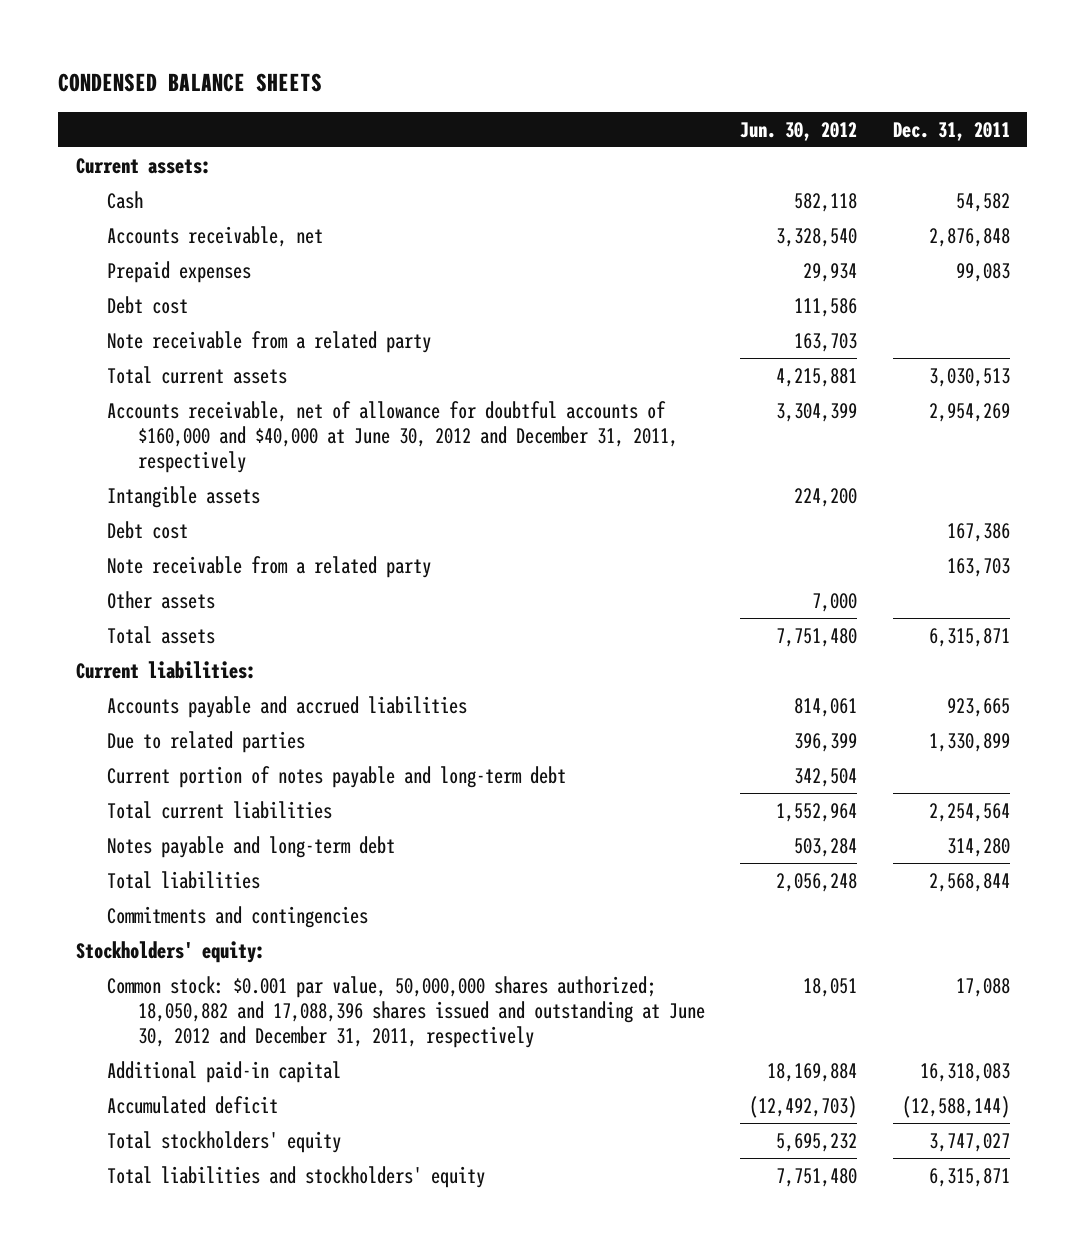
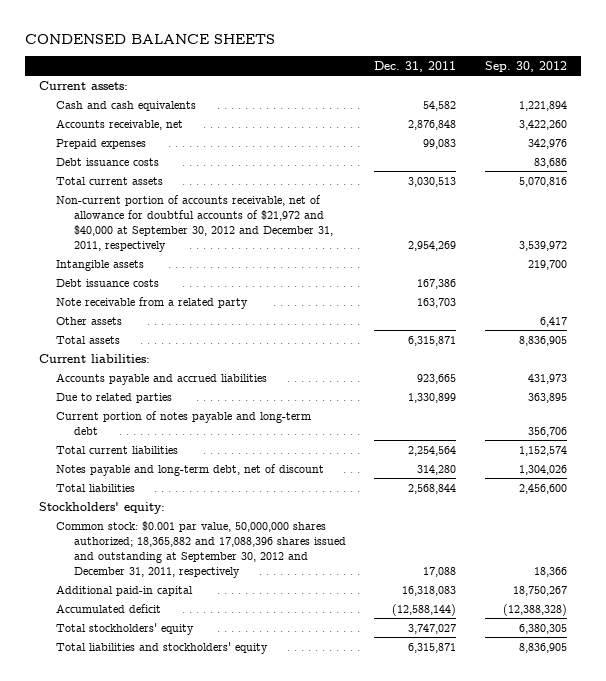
- | Jun. 30, 2012 | Dec. 31, 2011
+ | Dec. 31, 2011 | Sep. 30, 2012
- Cash | 582,118 | 54,582
+ Cash and cash equivalents | 54,582 | 1,221,894
- Debt cost | 111,586 |
- Note receivable from a related party | 163,703 |
+ Debt issuance costs | | 83,686
- Accounts receivable, net of allowance for doubtful accounts of $160,000 and $40,000 at June 30, 2012 and December 31, 2011, respectively | 3,304,399 | 2,954,269
+ Non-current portion of accounts receivable, net of allowance for doubtful accounts of $21,972 and $40,000 at September 30, 2012 and December 31, 2011, respectively | 2,954,269 | 3,539,972
- Debt cost | | 167,386
+ Debt issuance costs | 167,386 |
- Notes payable and long-term debt | 503,284 | 314,280
+ Notes payable and long-term debt, net of discount | 314,280 | 1,304,026
- Commitments and contingencies
- Common stock: $0.001 par value, 50,000,000 shares authorized; 18,050,882 and 17,088,396 shares issued and outstanding at June 30, 2012 and December 31, 2011, respectively | 18,051 | 17,088
+ Common stock: $0.001 par value, 50,000,000 shares authorized; 18,365,882 and 17,088,396 shares issued and outstanding at September 30, 2012 and December 31, 2011, respectively | 17,088 | 18,366

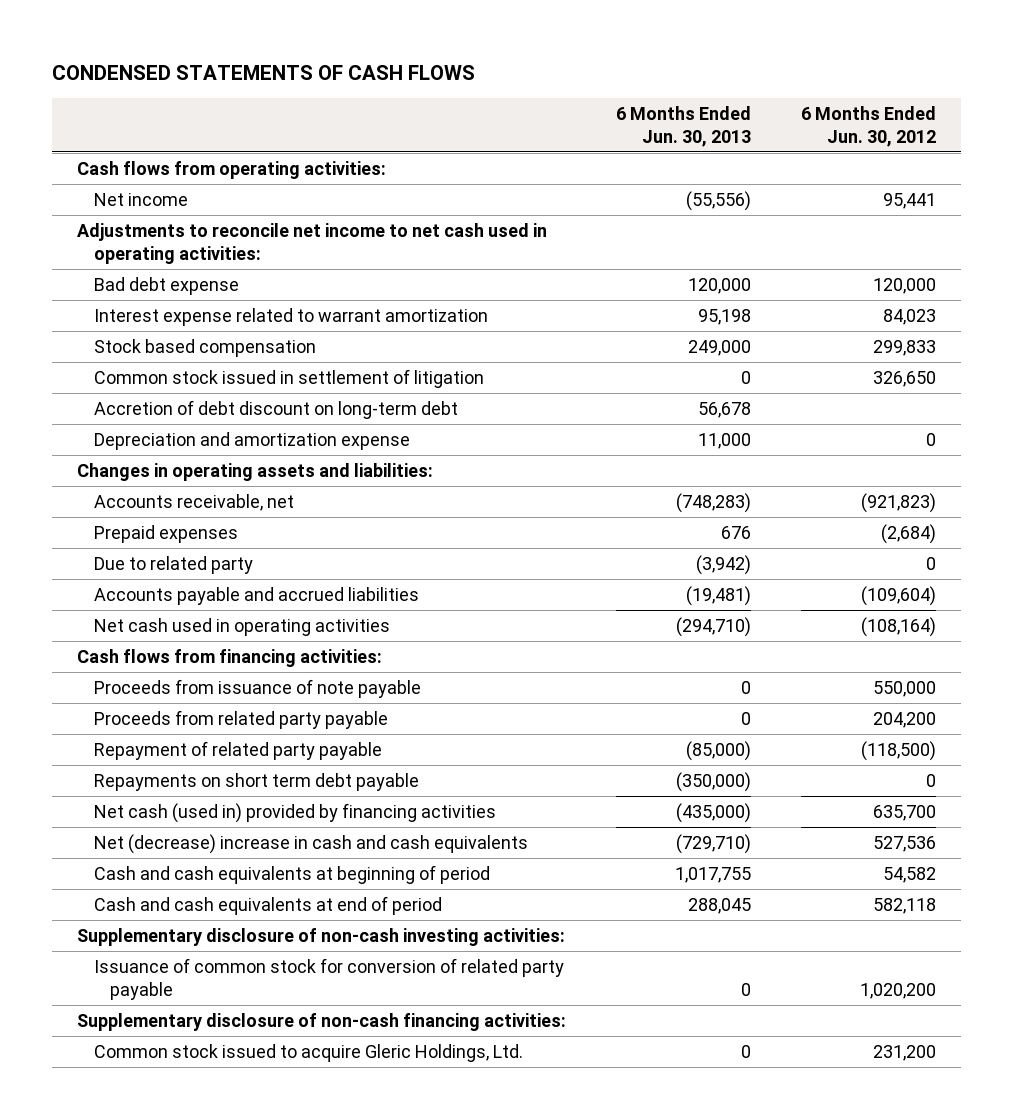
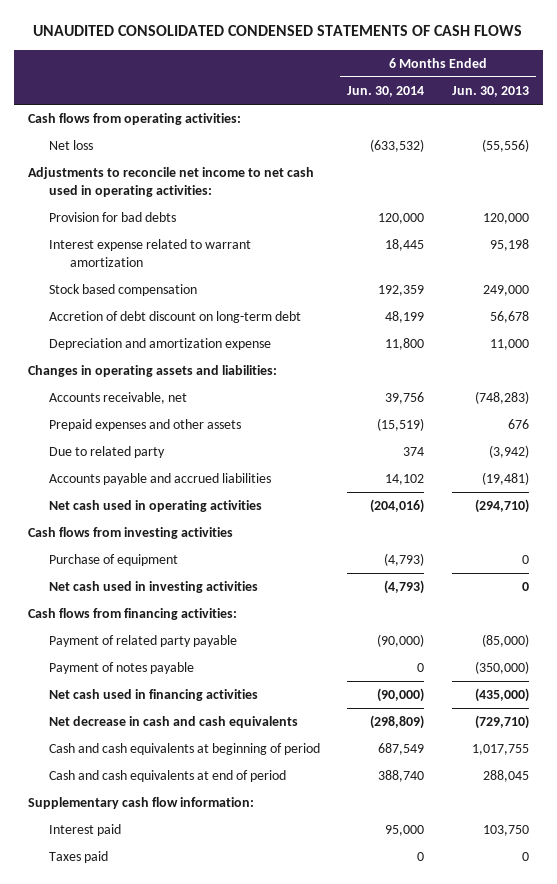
- CONDENSED STATEMENTS OF CASH FLOWS
+ UNAUDITED CONSOLIDATED CONDENSED STATEMENTS OF CASH FLOWS
- | 6 Months Ended Jun. 30, 2013 | 6 Months Ended Jun. 30, 2012
+ | 6 Months Ended Jun. 30, 2014 | 6 Months Ended Jun. 30, 2013
- Net income | (55,556) | 95,441
+ Net loss | (633,532) | (55,556)
- Bad debt expense | 120,000 | 120,000
+ Provision for bad debts | 120,000 | 120,000
- Common stock issued in settlement of litigation | 0 | 326,650
- Prepaid expenses | 676 | (2,684)
+ Prepaid expenses and other assets | (15,519) | 676
+ Cash flows from investing activities
+ Purchase of equipment | (4,793) | 0
+ Net cash used in investing activities | (4,793) | 0
- Proceeds from issuance of note payable | 0 | 550,000
- Proceeds from related party payable | 0 | 204,200
- Repayment of related party payable | (85,000) | (118,500)
- Repayments on short term debt payable | (350,000) | 0
- Net cash (used in) provided by financing activities | (435,000) | 635,700
- Net (decrease) increase in cash and cash equivalents | (729,710) | 527,536
+ Payment of related party payable | (90,000) | (85,000)
+ Payment of notes payable | 0 | (350,000)
+ Net cash used in financing activities | (90,000) | (435,000)
+ Net decrease in cash and cash equivalents | (298,809) | (729,710)
- Supplementary disclosure of non-cash investing activities:
- Issuance of common stock for conversion of related party payable | 0 | 1,020,200
- Supplementary disclosure of non-cash financing activities:
- Common stock issued to acquire Gleric Holdings, Ltd. | 0 | 231,200
+ Supplementary cash flow information:
+ Interest paid | 95,000 | 103,750
+ Taxes paid | 0 | 0

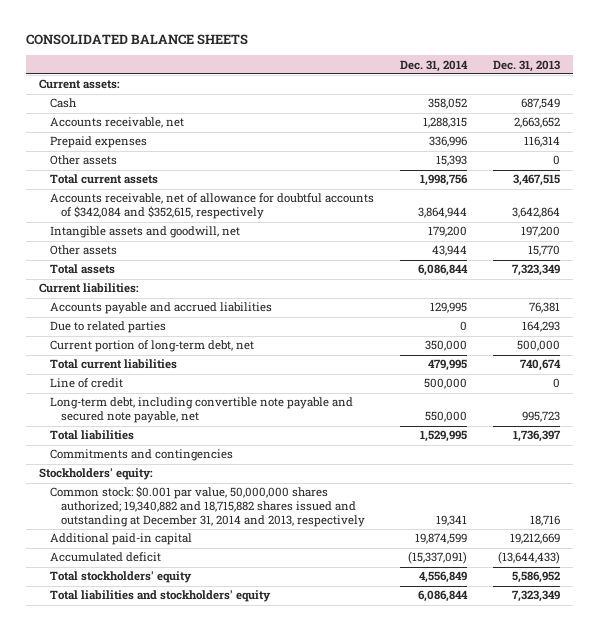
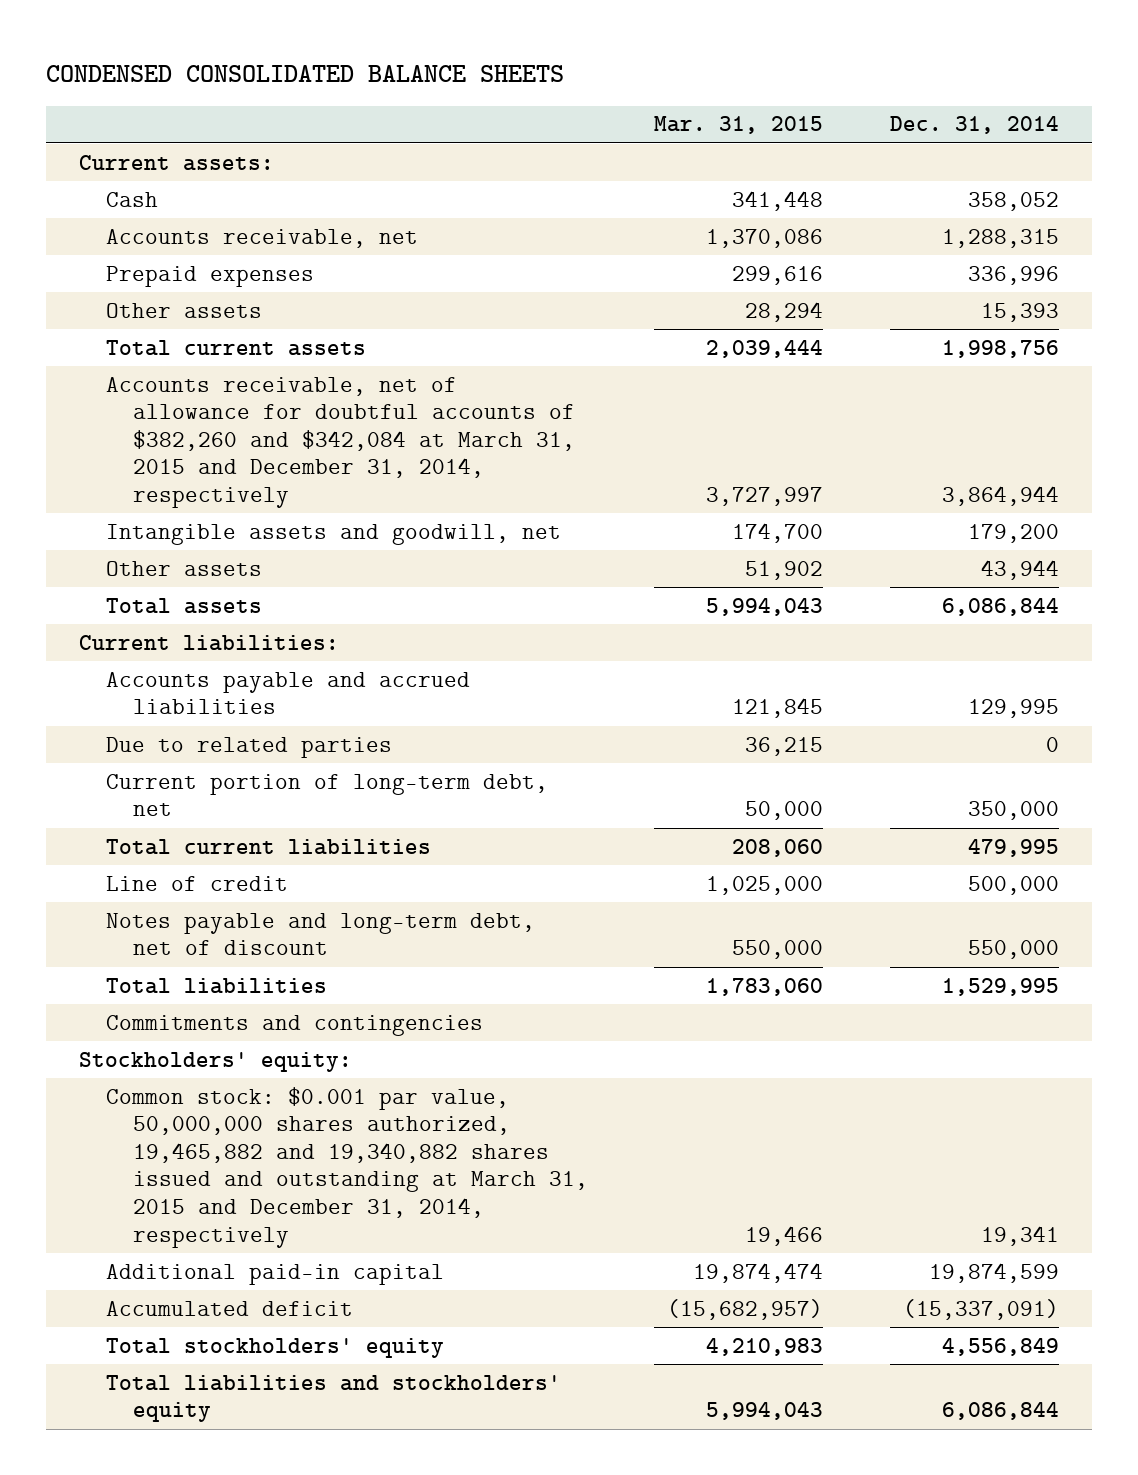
- CONSOLIDATED BALANCE SHEETS
+ CONDENSED CONSOLIDATED BALANCE SHEETS
- | Dec. 31, 2014 | Dec. 31, 2013
+ | Mar. 31, 2015 | Dec. 31, 2014
- Accounts receivable, net of allowance for doubtful accounts of $342,084 and $352,615, respectively | 3,864,944 | 3,642,864
+ Accounts receivable, net of allowance for doubtful accounts of $382,260 and $342,084 at March 31, 2015 and December 31, 2014, respectively | 3,727,997 | 3,864,944
- Long-term debt, including convertible note payable and secured note payable, net | 550,000 | 995,723
+ Notes payable and long-term debt, net of discount | 550,000 | 550,000
- Common stock: $0.001 par value, 50,000,000 shares authorized; 19,340,882 and 18,715,882 shares issued and outstanding at December 31, 2014 and 2013, respectively | 19,341 | 18,716
+ Common stock: $0.001 par value, 50,000,000 shares authorized, 19,465,882 and 19,340,882 shares issued and outstanding at March 31, 2015 and December 31, 2014, respectively | 19,466 | 19,341

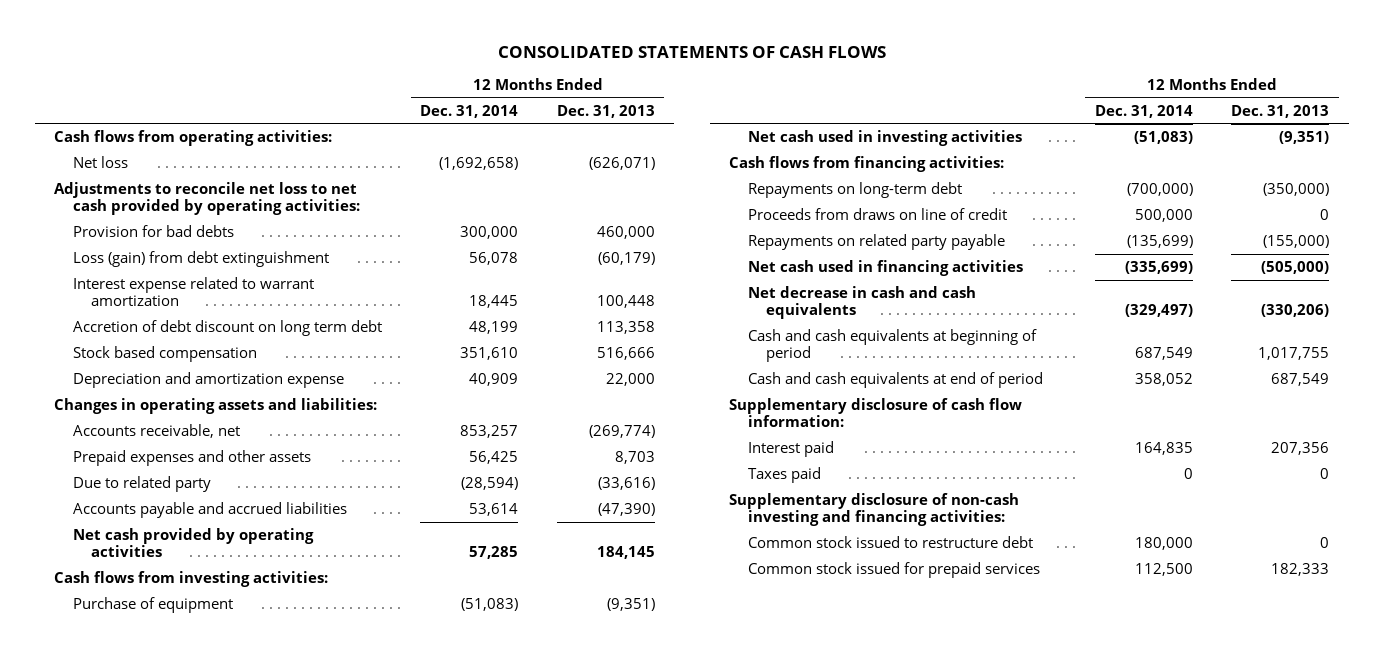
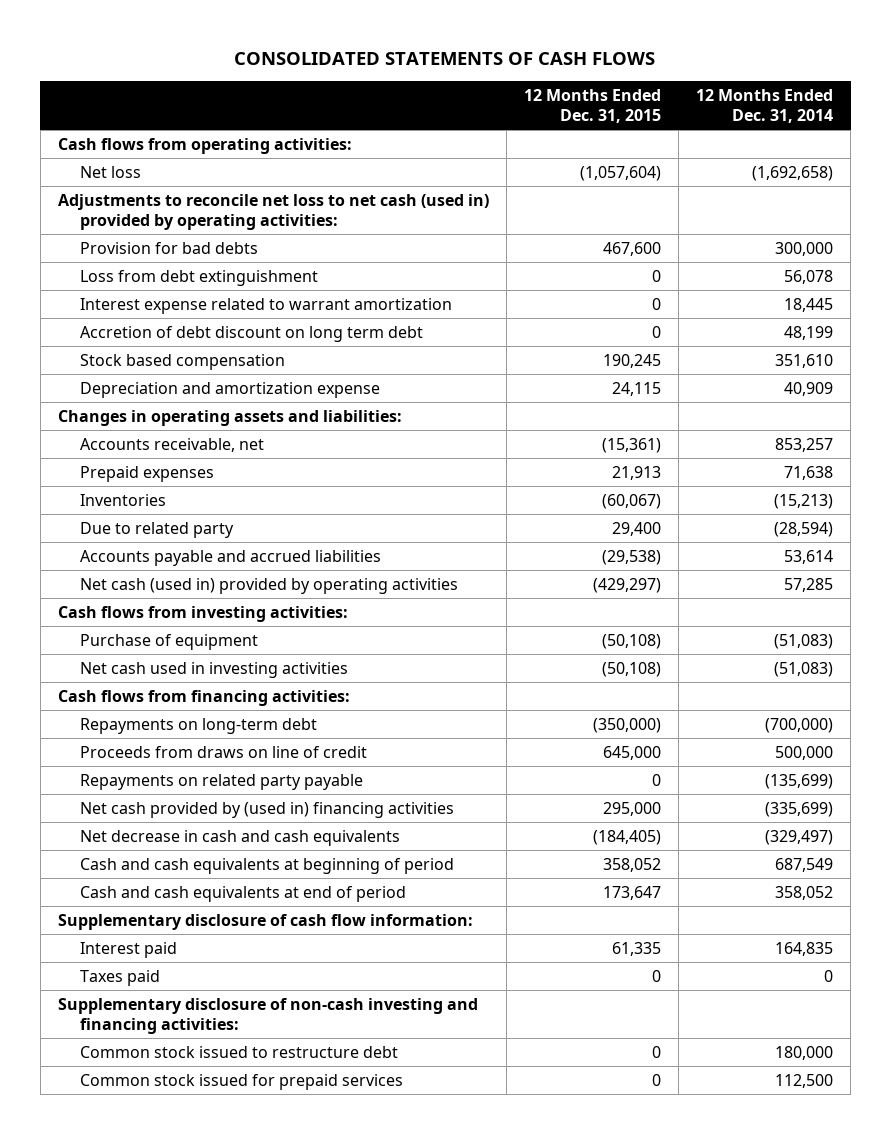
- | 12 Months Ended Dec. 31, 2014 | 12 Months Ended Dec. 31, 2013
+ | 12 Months Ended Dec. 31, 2015 | 12 Months Ended Dec. 31, 2014
- Adjustments to reconcile net loss to net cash provided by operating activities:
+ Adjustments to reconcile net loss to net cash (used in) provided by operating activities:
- Loss (gain) from debt extinguishment | 56,078 | (60,179)
+ Loss from debt extinguishment | 0 | 56,078
- Prepaid expenses and other assets | 56,425 | 8,703
+ Prepaid expenses | 21,913 | 71,638
+ Inventories | (60,067) | (15,213)
- Net cash provided by operating activities | 57,285 | 184,145
+ Net cash (used in) provided by operating activities | (429,297) | 57,285
- Net cash used in financing activities | (335,699) | (505,000)
+ Net cash provided by (used in) financing activities | 295,000 | (335,699)

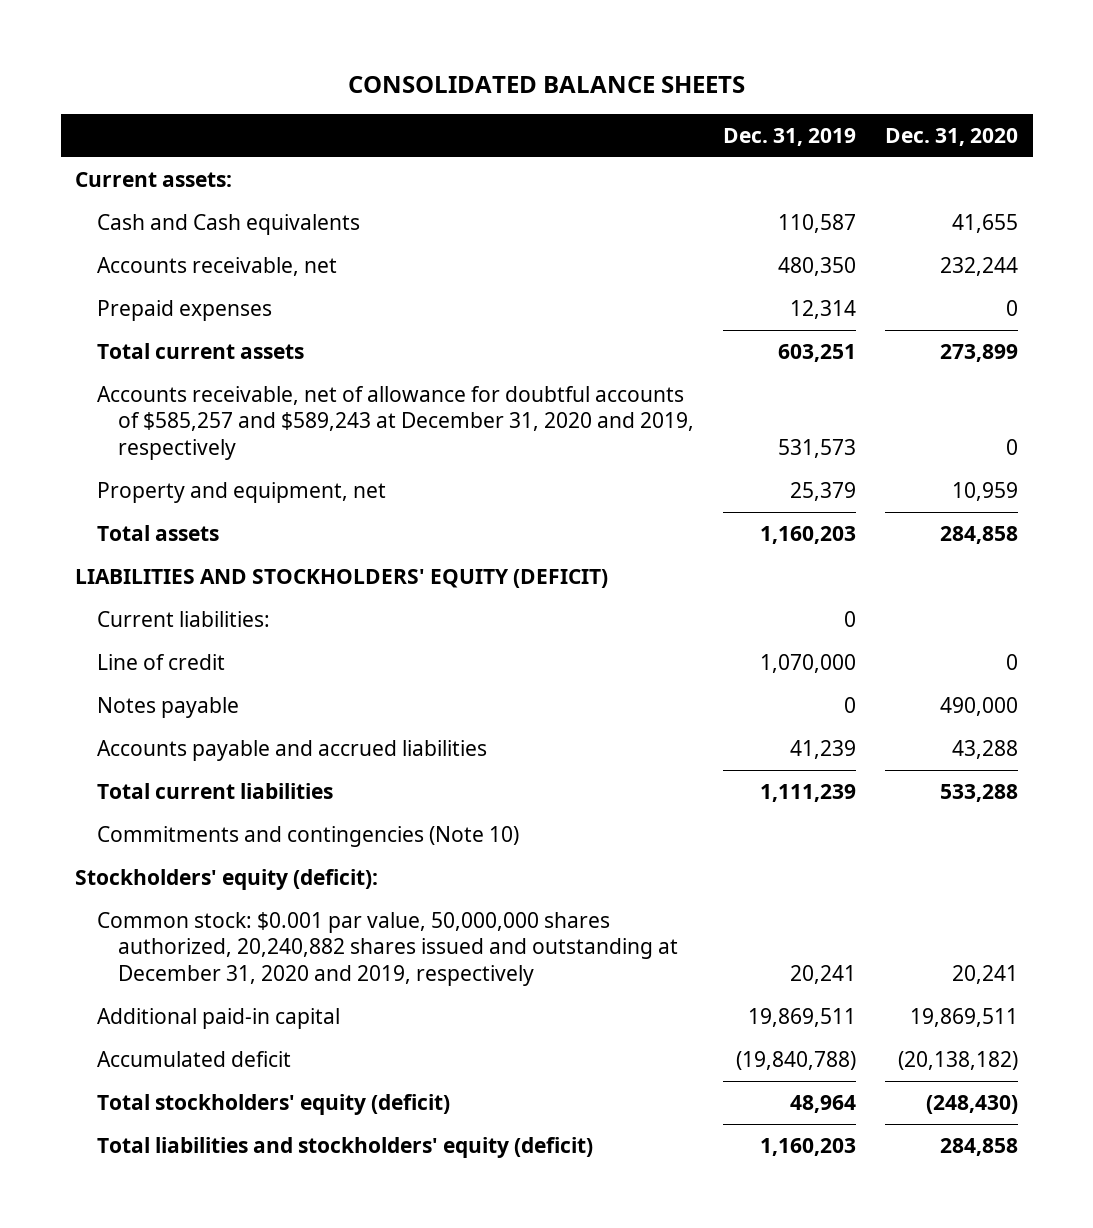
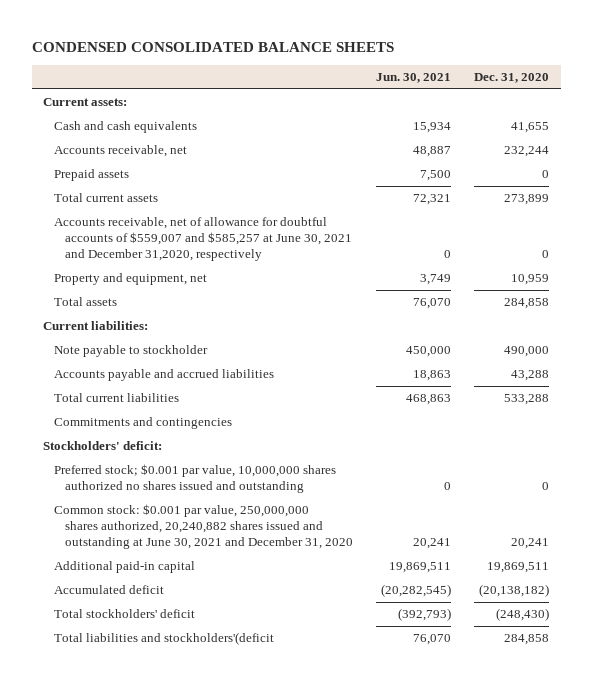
- CONSOLIDATED BALANCE SHEETS
+ CONDENSED CONSOLIDATED BALANCE SHEETS
- | Dec. 31, 2019 | Dec. 31, 2020
+ | Jun. 30, 2021 | Dec. 31, 2020
- Cash and Cash equivalents | 110,587 | 41,655
+ Cash and cash equivalents | 15,934 | 41,655
- Prepaid expenses | 12,314 | 0
+ Prepaid assets | 7,500 | 0
- Accounts receivable, net of allowance for doubtful accounts of $585,257 and $589,243 at December 31, 2020 and 2019, respectively | 531,573 | 0
+ Accounts receivable, net of allowance for doubtful accounts of $559,007 and $585,257 at June 30, 2021 and December 31,2020, respectively | 0 | 0
- LIABILITIES AND STOCKHOLDERS' EQUITY (DEFICIT)
- Line of credit | 1,070,000 | 0
- Notes payable | 0 | 490,000
+ Note payable to stockholder | 450,000 | 490,000
- Commitments and contingencies (Note 10)
- Stockholders' equity (deficit):
- Common stock: $0.001 par value, 50,000,000 shares authorized, 20,240,882 shares issued and outstanding at December 31, 2020 and 2019, respectively | 20,241 | 20,241
+ Commitments and contingencies
+ Stockholders' deficit:
+ Preferred stock; $0.001 par value, 10,000,000 shares authorized no shares issued and outstanding | 0 | 0
+ Common stock: $0.001 par value, 250,000,000 shares authorized, 20,240,882 shares issued and outstanding at June 30, 2021 and December 31, 2020 | 20,241 | 20,241
- Total stockholders' equity (deficit) | 48,964 | (248,430)
- Total liabilities and stockholders' equity (deficit) | 1,160,203 | 284,858
+ Total stockholders' deficit | (392,793) | (248,430)
+ Total liabilities and stockholders'(deficit | 76,070 | 284,858

